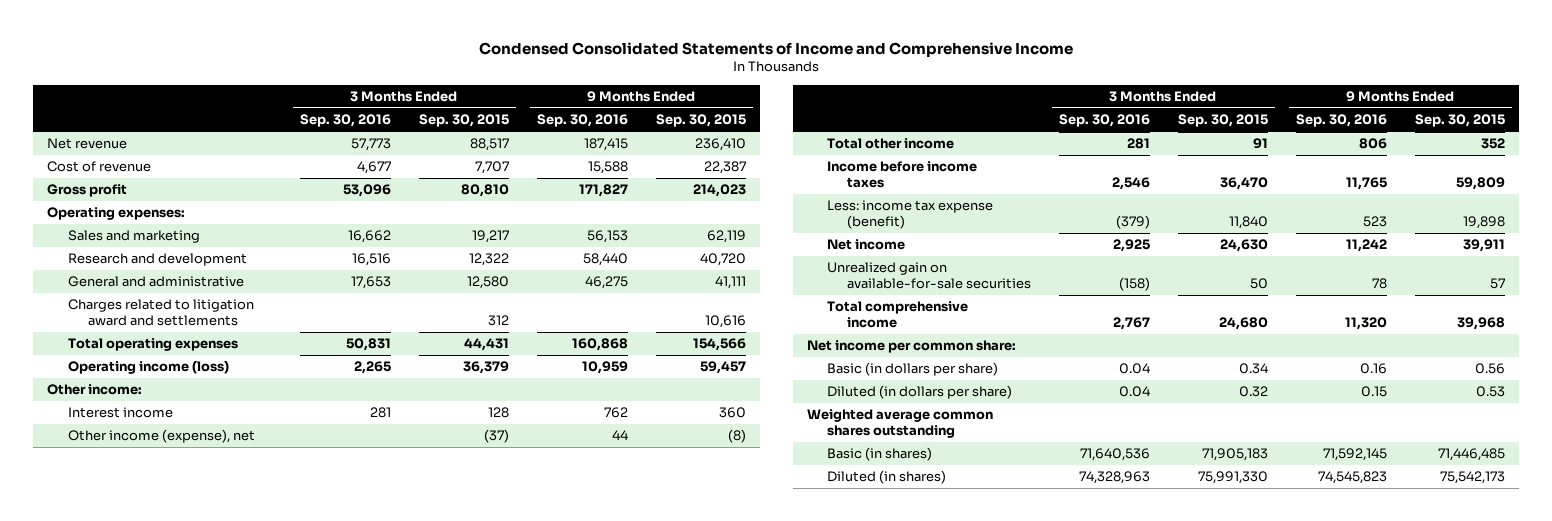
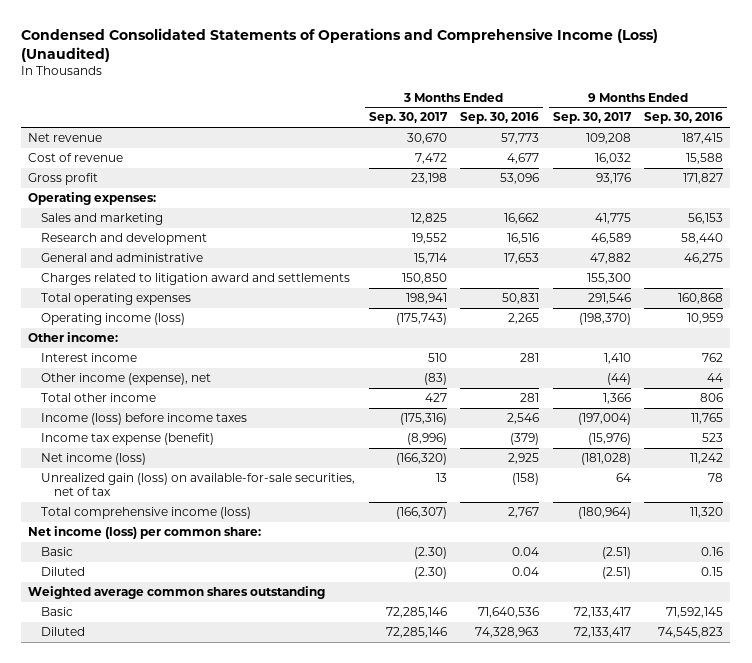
- Condensed Consolidated Statements of Income and Comprehensive Income
+ Condensed Consolidated Statements of Operations and Comprehensive Income (Loss) (Unaudited)
- | 3 Months Ended Sep. 30, 2016 | 3 Months Ended Sep. 30, 2015 | 9 Months Ended Sep. 30, 2016 | 9 Months Ended Sep. 30, 2015
+ | 3 Months Ended Sep. 30, 2017 | 3 Months Ended Sep. 30, 2016 | 9 Months Ended Sep. 30, 2017 | 9 Months Ended Sep. 30, 2016
- Income before income taxes | 2,546 | 36,470 | 11,765 | 59,809
- Less: income tax expense (benefit) | (379) | 11,840 | 523 | 19,898
- Net income | 2,925 | 24,630 | 11,242 | 39,911
- Unrealized gain on available-for-sale securities | (158) | 50 | 78 | 57
- Total comprehensive income | 2,767 | 24,680 | 11,320 | 39,968
- Net income per common share:
- Basic (in dollars per share) | 0.04 | 0.34 | 0.16 | 0.56
- Diluted (in dollars per share) | 0.04 | 0.32 | 0.15 | 0.53
+ Income (loss) before income taxes | (175,316) | 2,546 | (197,004) | 11,765
+ Income tax expense (benefit) | (8,996) | (379) | (15,976) | 523
+ Net income (loss) | (166,320) | 2,925 | (181,028) | 11,242
+ Unrealized gain (loss) on available-for-sale securities, net of tax | 13 | (158) | 64 | 78
+ Total comprehensive income (loss) | (166,307) | 2,767 | (180,964) | 11,320
+ Net income (loss) per common share:
+ Basic | (2.30) | 0.04 | (2.51) | 0.16
+ Diluted | (2.30) | 0.04 | (2.51) | 0.15
- Basic (in shares) | 71,640,536 | 71,905,183 | 71,592,145 | 71,446,485
- Diluted (in shares) | 74,328,963 | 75,991,330 | 74,545,823 | 75,542,173
+ Basic | 72,285,146 | 71,640,536 | 72,133,417 | 71,592,145
+ Diluted | 72,285,146 | 74,328,963 | 72,133,417 | 74,545,823

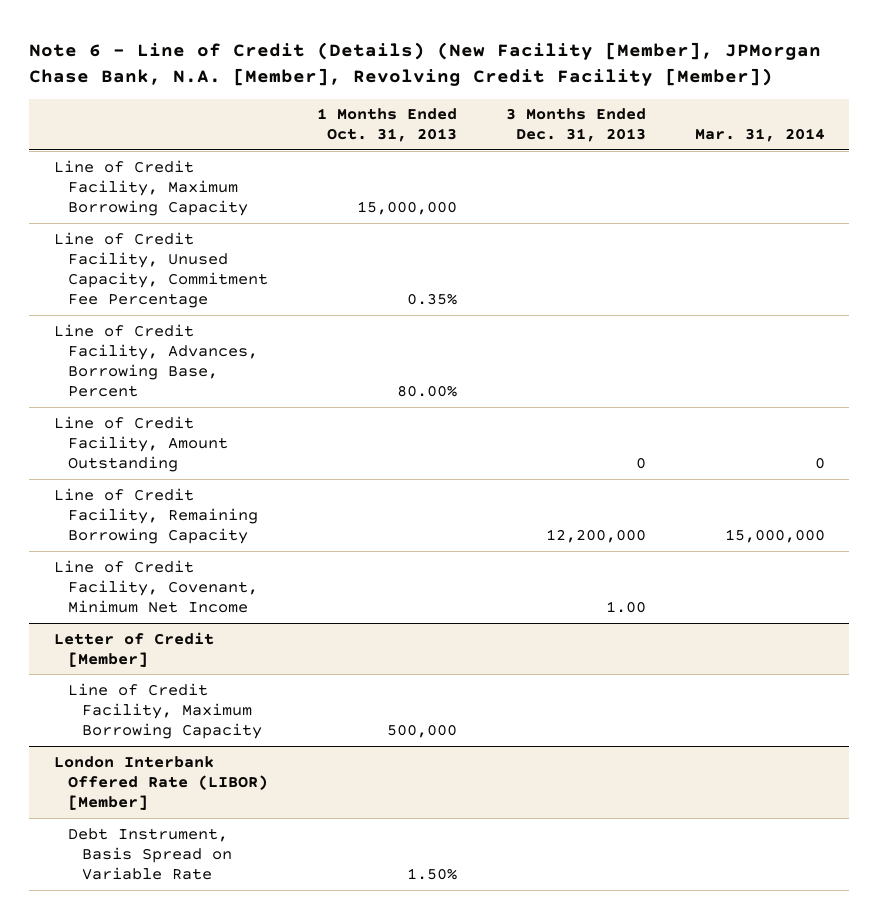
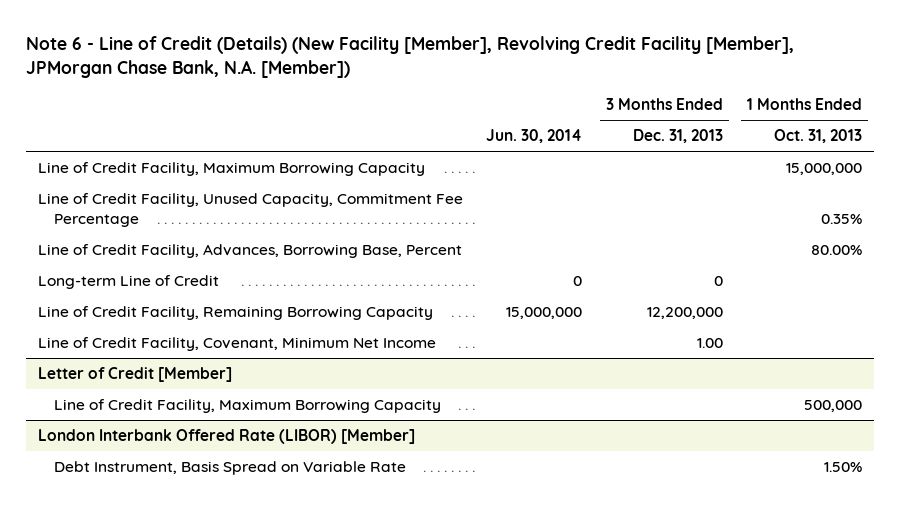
- Note 6 - Line of Credit (Details) (New Facility [Member], JPMorgan Chase Bank, N.A. [Member], Revolving Credit Facility [Member])
+ Note 6 - Line of Credit (Details) (New Facility [Member], Revolving Credit Facility [Member], JPMorgan Chase Bank, N.A. [Member])
- | 1 Months Ended Oct. 31, 2013 | 3 Months Ended Dec. 31, 2013 | Mar. 31, 2014
+ | Jun. 30, 2014 | 3 Months Ended Dec. 31, 2013 | 1 Months Ended Oct. 31, 2013
- Line of Credit Facility, Amount Outstanding | | 0 | 0
+ Long-term Line of Credit | 0 | 0 |

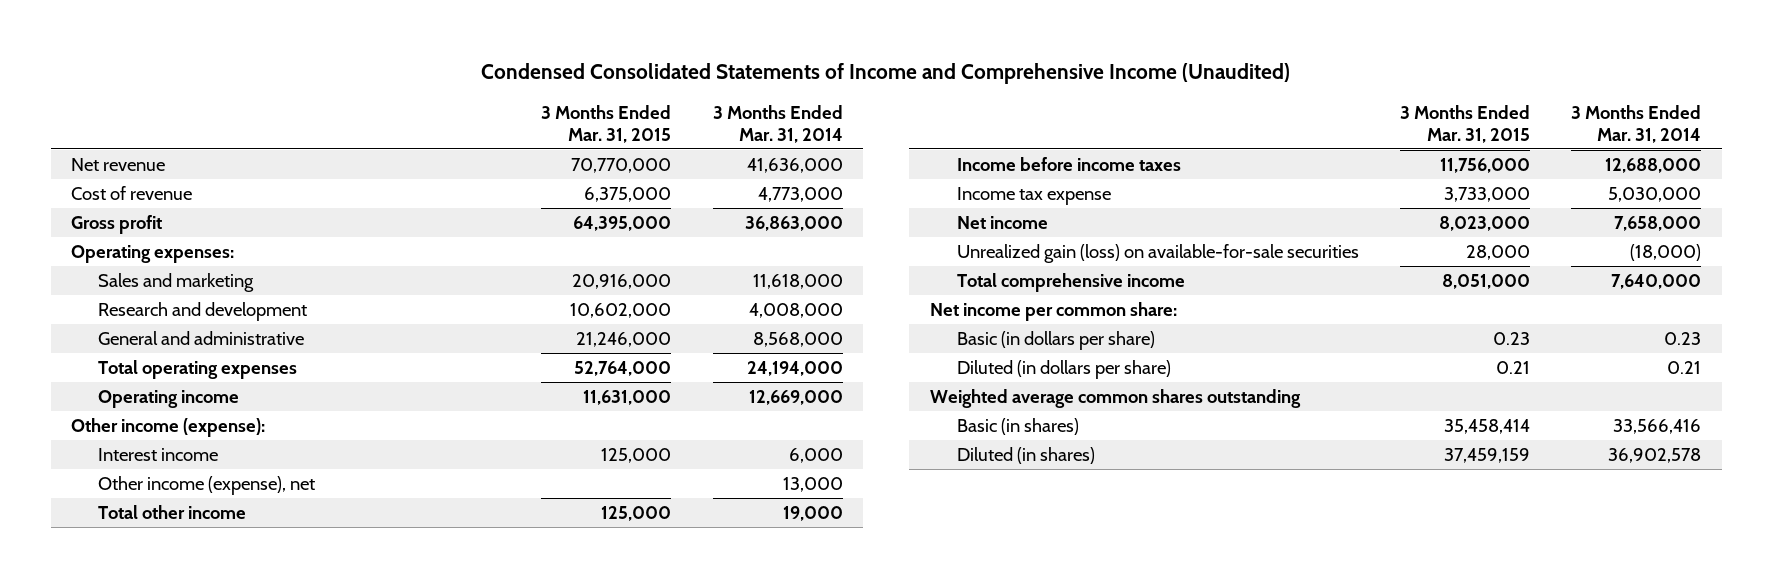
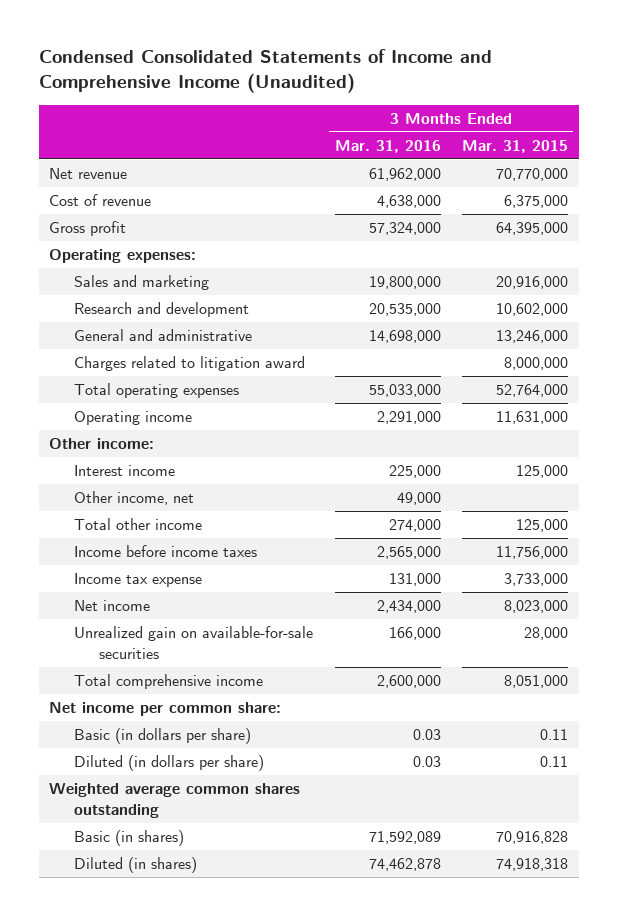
- | 3 Months Ended Mar. 31, 2015 | 3 Months Ended Mar. 31, 2014
+ | 3 Months Ended Mar. 31, 2016 | 3 Months Ended Mar. 31, 2015
- General and administrative | 21,246,000 | 8,568,000
+ General and administrative | 14,698,000 | 13,246,000
+ Charges related to litigation award | | 8,000,000
- Other income (expense):
+ Other income:
- Other income (expense), net | | 13,000
+ Other income, net | 49,000 |
- Unrealized gain (loss) on available-for-sale securities | 28,000 | (18,000)
+ Unrealized gain on available-for-sale securities | 166,000 | 28,000
- Basic (in dollars per share) | 0.23 | 0.23
- Diluted (in dollars per share) | 0.21 | 0.21
+ Basic (in dollars per share) | 0.03 | 0.11
+ Diluted (in dollars per share) | 0.03 | 0.11
- Basic (in shares) | 35,458,414 | 33,566,416
- Diluted (in shares) | 37,459,159 | 36,902,578
+ Basic (in shares) | 71,592,089 | 70,916,828
+ Diluted (in shares) | 74,462,878 | 74,918,318

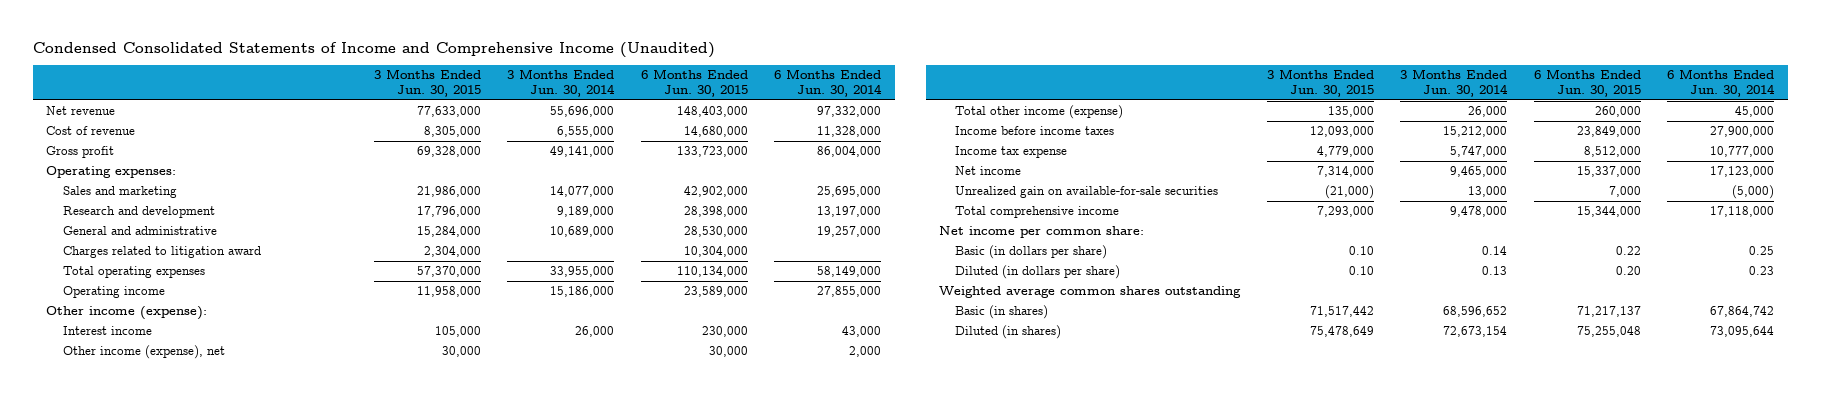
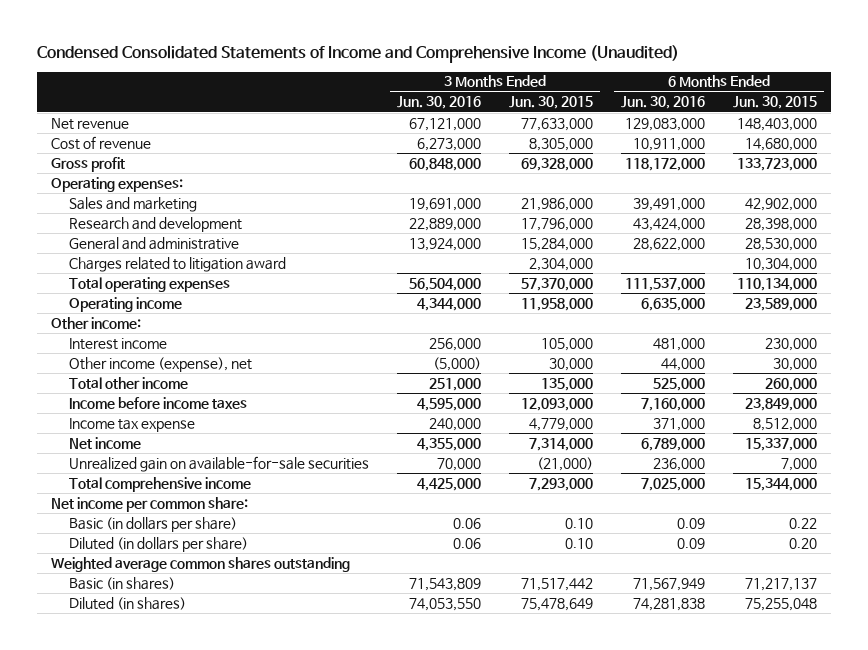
- | 3 Months Ended Jun. 30, 2015 | 3 Months Ended Jun. 30, 2014 | 6 Months Ended Jun. 30, 2015 | 6 Months Ended Jun. 30, 2014
+ | 3 Months Ended Jun. 30, 2016 | 3 Months Ended Jun. 30, 2015 | 6 Months Ended Jun. 30, 2016 | 6 Months Ended Jun. 30, 2015
- Other income (expense):
+ Other income:
- Total other income (expense) | 135,000 | 26,000 | 260,000 | 45,000
+ Total other income | 251,000 | 135,000 | 525,000 | 260,000

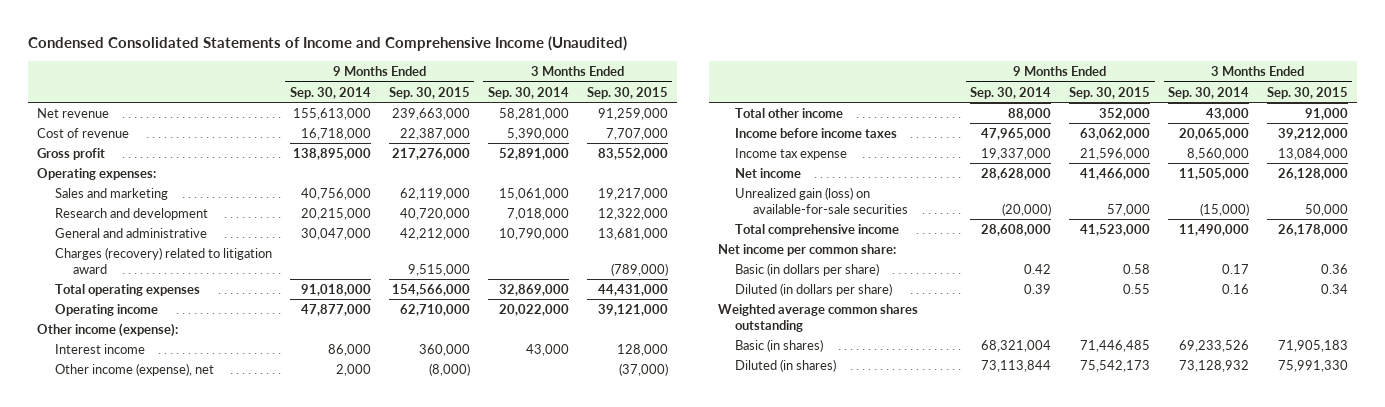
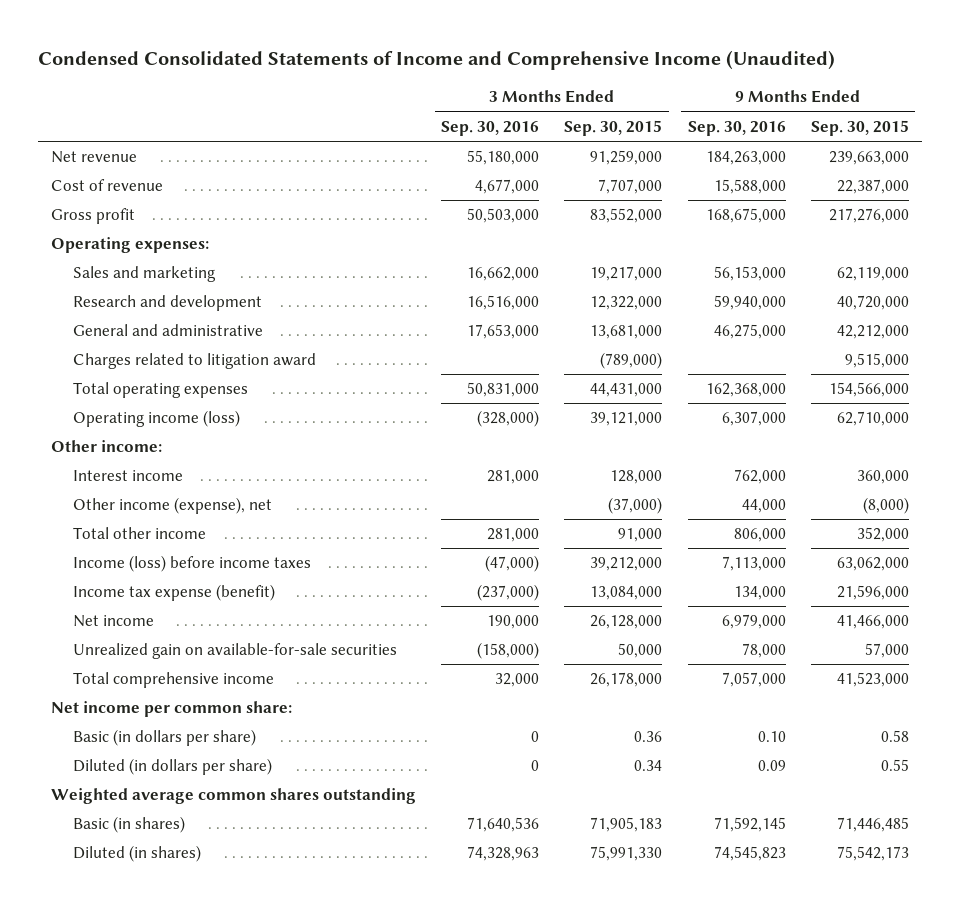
- | 9 Months Ended Sep. 30, 2014 | 9 Months Ended Sep. 30, 2015 | 3 Months Ended Sep. 30, 2014 | 3 Months Ended Sep. 30, 2015
+ | 3 Months Ended Sep. 30, 2016 | 3 Months Ended Sep. 30, 2015 | 9 Months Ended Sep. 30, 2016 | 9 Months Ended Sep. 30, 2015
- Charges (recovery) related to litigation award | | 9,515,000 | | (789,000)
+ Charges related to litigation award | | (789,000) | | 9,515,000
- Operating income | 47,877,000 | 62,710,000 | 20,022,000 | 39,121,000
- Other income (expense):
+ Operating income (loss) | (328,000) | 39,121,000 | 6,307,000 | 62,710,000
+ Other income:
- Income before income taxes | 47,965,000 | 63,062,000 | 20,065,000 | 39,212,000
- Income tax expense | 19,337,000 | 21,596,000 | 8,560,000 | 13,084,000
+ Income (loss) before income taxes | (47,000) | 39,212,000 | 7,113,000 | 63,062,000
+ Income tax expense (benefit) | (237,000) | 13,084,000 | 134,000 | 21,596,000
- Unrealized gain (loss) on available-for-sale securities | (20,000) | 57,000 | (15,000) | 50,000
+ Unrealized gain on available-for-sale securities | (158,000) | 50,000 | 78,000 | 57,000

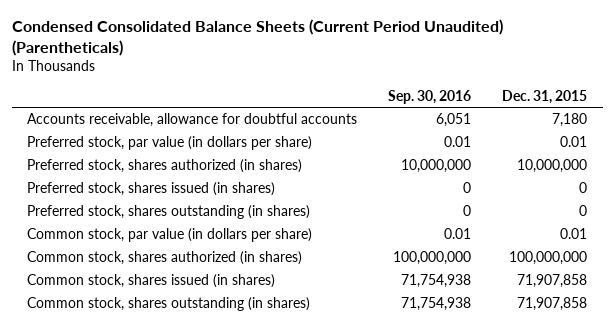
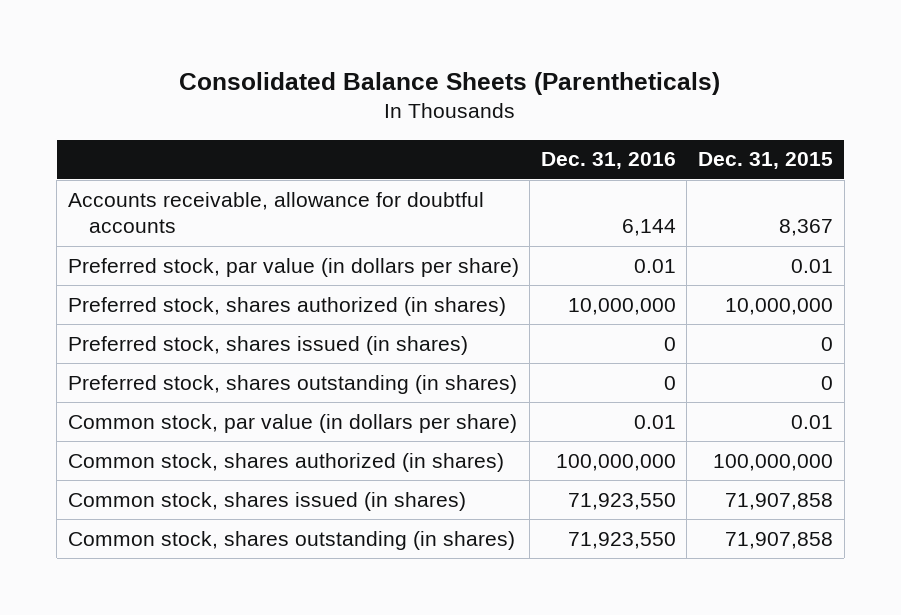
- Condensed Consolidated Balance Sheets (Current Period Unaudited) (Parentheticals)
+ Consolidated Balance Sheets (Parentheticals)
- | Sep. 30, 2016 | Dec. 31, 2015
+ | Dec. 31, 2016 | Dec. 31, 2015
- Accounts receivable, allowance for doubtful accounts | 6,051 | 7,180
+ Accounts receivable, allowance for doubtful accounts | 6,144 | 8,367

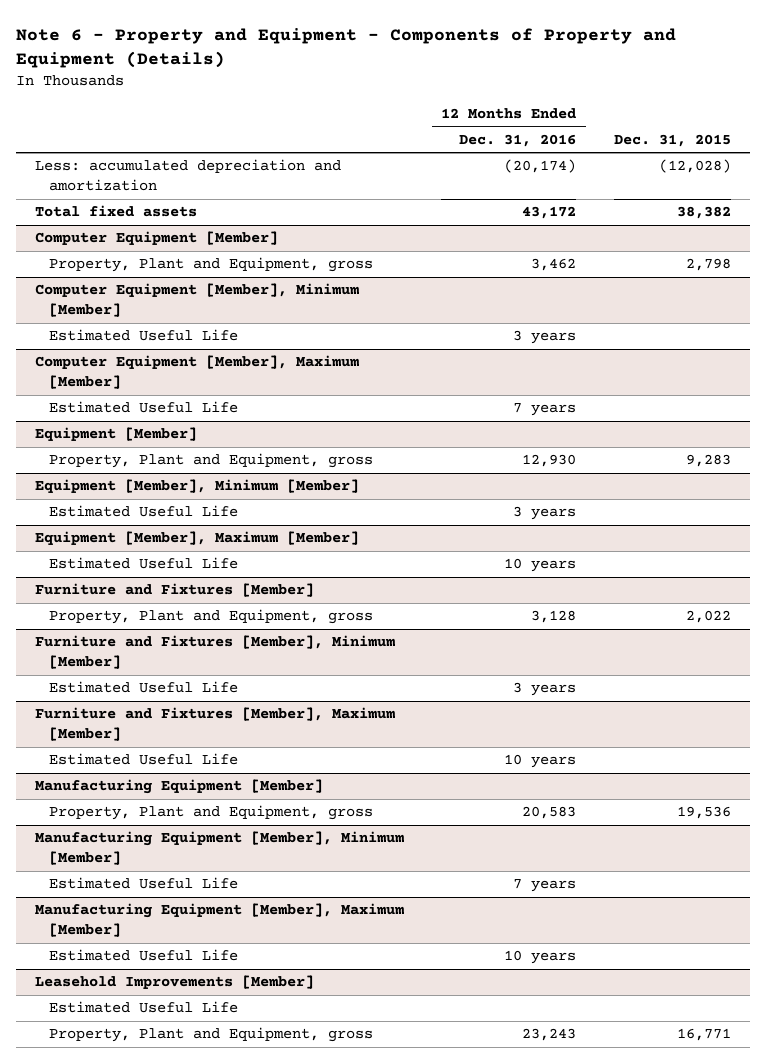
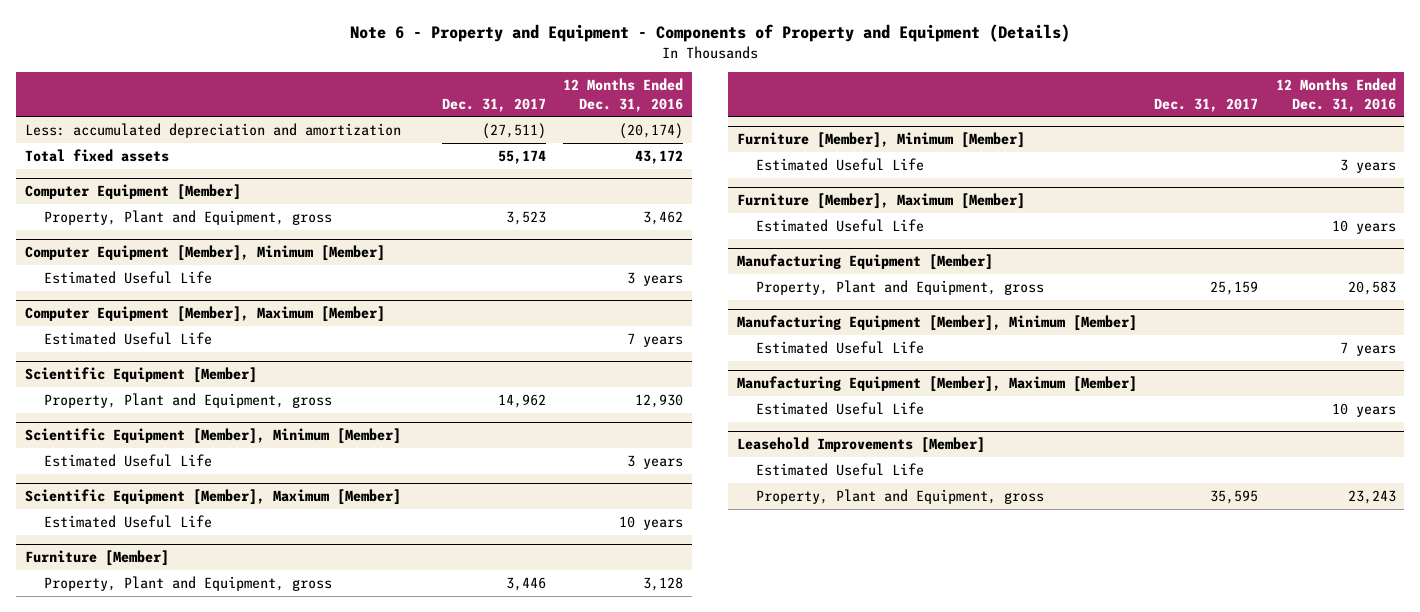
- | 12 Months Ended Dec. 31, 2016 | Dec. 31, 2015
+ | Dec. 31, 2017 | 12 Months Ended Dec. 31, 2016
- Equipment [Member]
+ Scientific Equipment [Member]
- Equipment [Member], Minimum [Member]
+ Scientific Equipment [Member], Minimum [Member]
- Equipment [Member], Maximum [Member]
+ Scientific Equipment [Member], Maximum [Member]
- Furniture and Fixtures [Member]
+ Furniture [Member]
- Furniture and Fixtures [Member], Minimum [Member]
+ Furniture [Member], Minimum [Member]
- Furniture and Fixtures [Member], Maximum [Member]
+ Furniture [Member], Maximum [Member]

